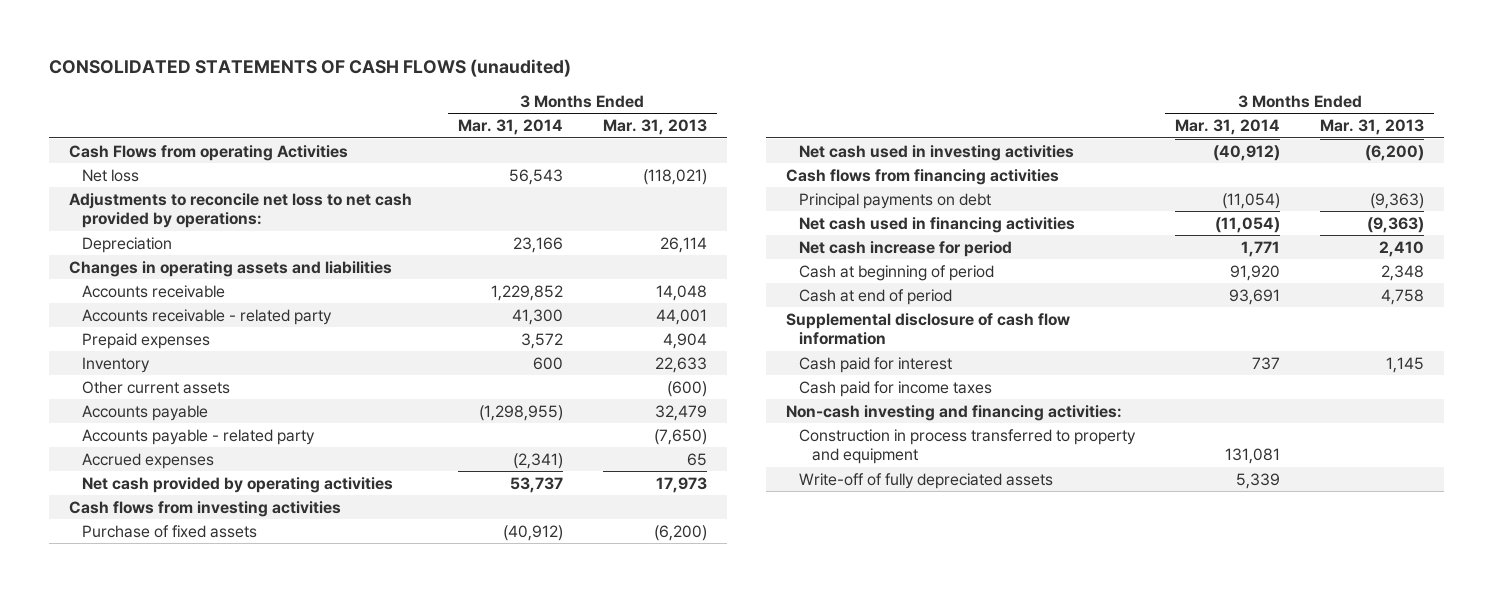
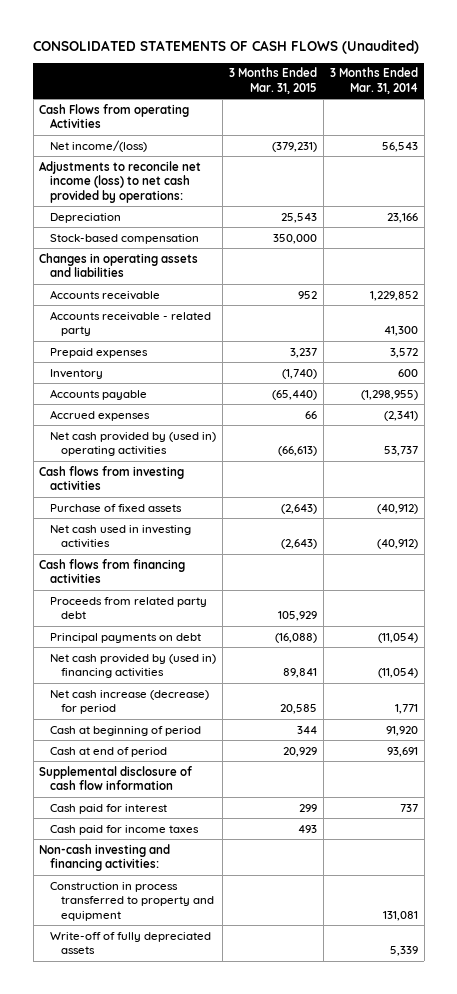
- CONSOLIDATED STATEMENTS OF CASH FLOWS (unaudited)
+ CONSOLIDATED STATEMENTS OF CASH FLOWS (Unaudited)
- | 3 Months Ended Mar. 31, 2014 | 3 Months Ended Mar. 31, 2013
+ | 3 Months Ended Mar. 31, 2015 | 3 Months Ended Mar. 31, 2014
- Net loss | 56,543 | (118,021)
- Adjustments to reconcile net loss to net cash provided by operations:
+ Net income/(loss) | (379,231) | 56,543
+ Adjustments to reconcile net income (loss) to net cash provided by operations:
+ Stock-based compensation | 350,000 |
- Other current assets | | (600)
- Accounts payable - related party | | (7,650)
- Net cash provided by operating activities | 53,737 | 17,973
+ Net cash provided by (used in) operating activities | (66,613) | 53,737
+ Proceeds from related party debt | 105,929 |
- Net cash used in financing activities | (11,054) | (9,363)
- Net cash increase for period | 1,771 | 2,410
+ Net cash provided by (used in) financing activities | 89,841 | (11,054)
+ Net cash increase (decrease) for period | 20,585 | 1,771

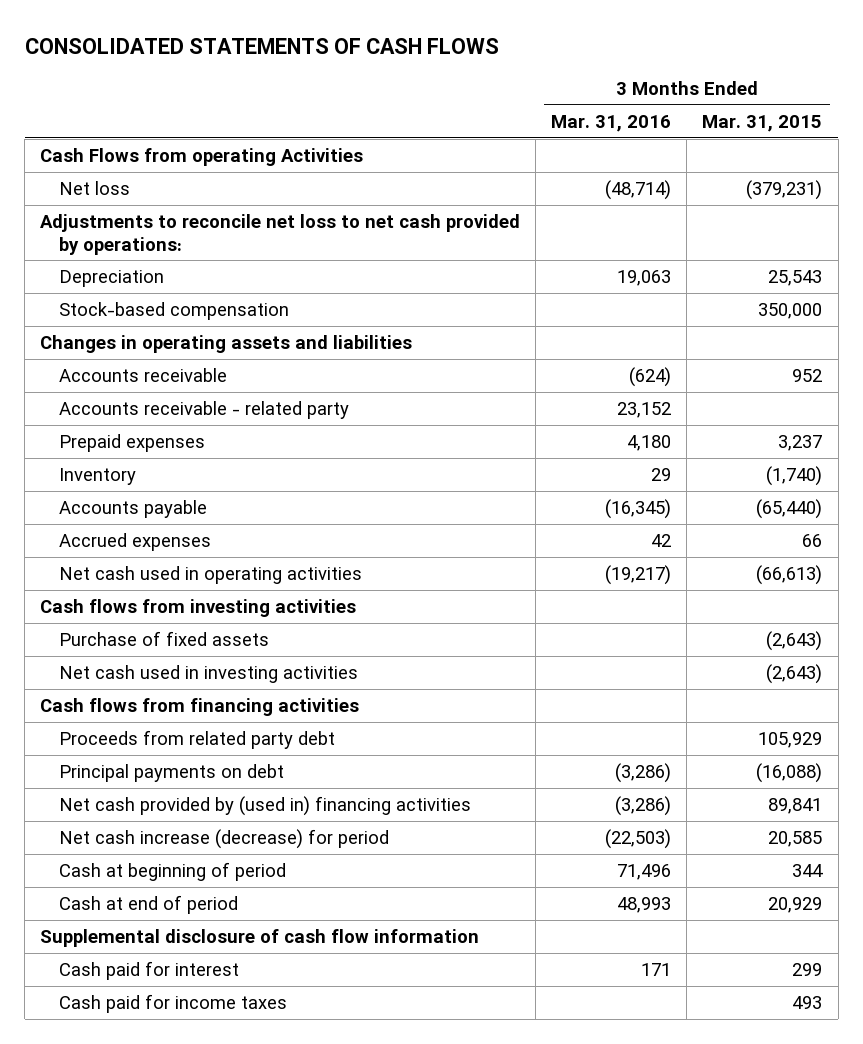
- CONSOLIDATED STATEMENTS OF CASH FLOWS (Unaudited)
+ CONSOLIDATED STATEMENTS OF CASH FLOWS
- | 3 Months Ended Mar. 31, 2015 | 3 Months Ended Mar. 31, 2014
+ | 3 Months Ended Mar. 31, 2016 | 3 Months Ended Mar. 31, 2015
- Net income/(loss) | (379,231) | 56,543
- Adjustments to reconcile net income (loss) to net cash provided by operations:
+ Net loss | (48,714) | (379,231)
+ Adjustments to reconcile net loss to net cash provided by operations:
- Net cash provided by (used in) operating activities | (66,613) | 53,737
+ Net cash used in operating activities | (19,217) | (66,613)
- Non-cash investing and financing activities:
- Construction in process transferred to property and equipment | | 131,081
- Write-off of fully depreciated assets | | 5,339

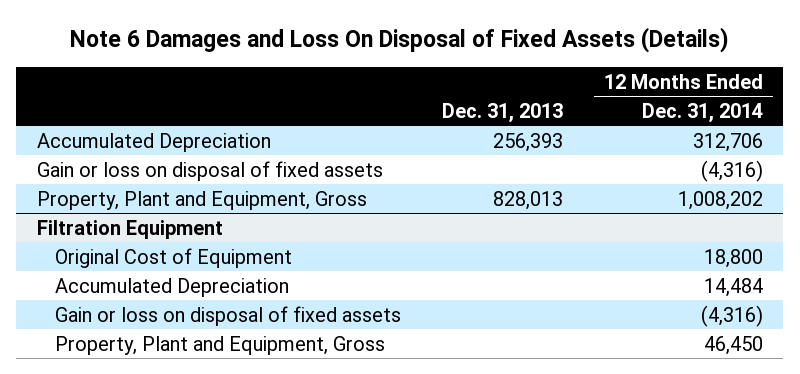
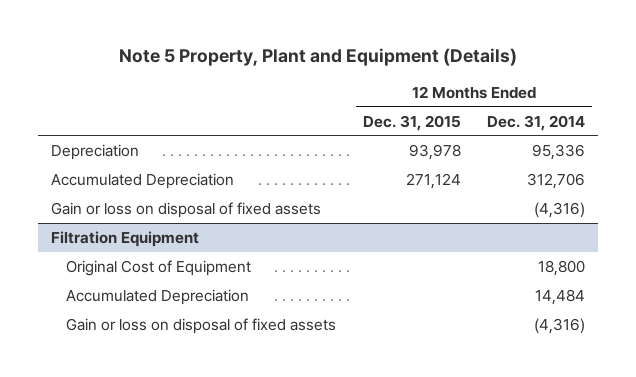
- Note 6 Damages and Loss On Disposal of Fixed Assets (Details)
+ Note 5 Property, Plant and Equipment (Details)
- | Dec. 31, 2013 | 12 Months Ended Dec. 31, 2014
+ | 12 Months Ended Dec. 31, 2015 | 12 Months Ended Dec. 31, 2014
+ Depreciation | 93,978 | 95,336
- Property, Plant and Equipment, Gross | 828,013 | 1,008,202
@ Filtration Equipment
- Property, Plant and Equipment, Gross | | 46,450

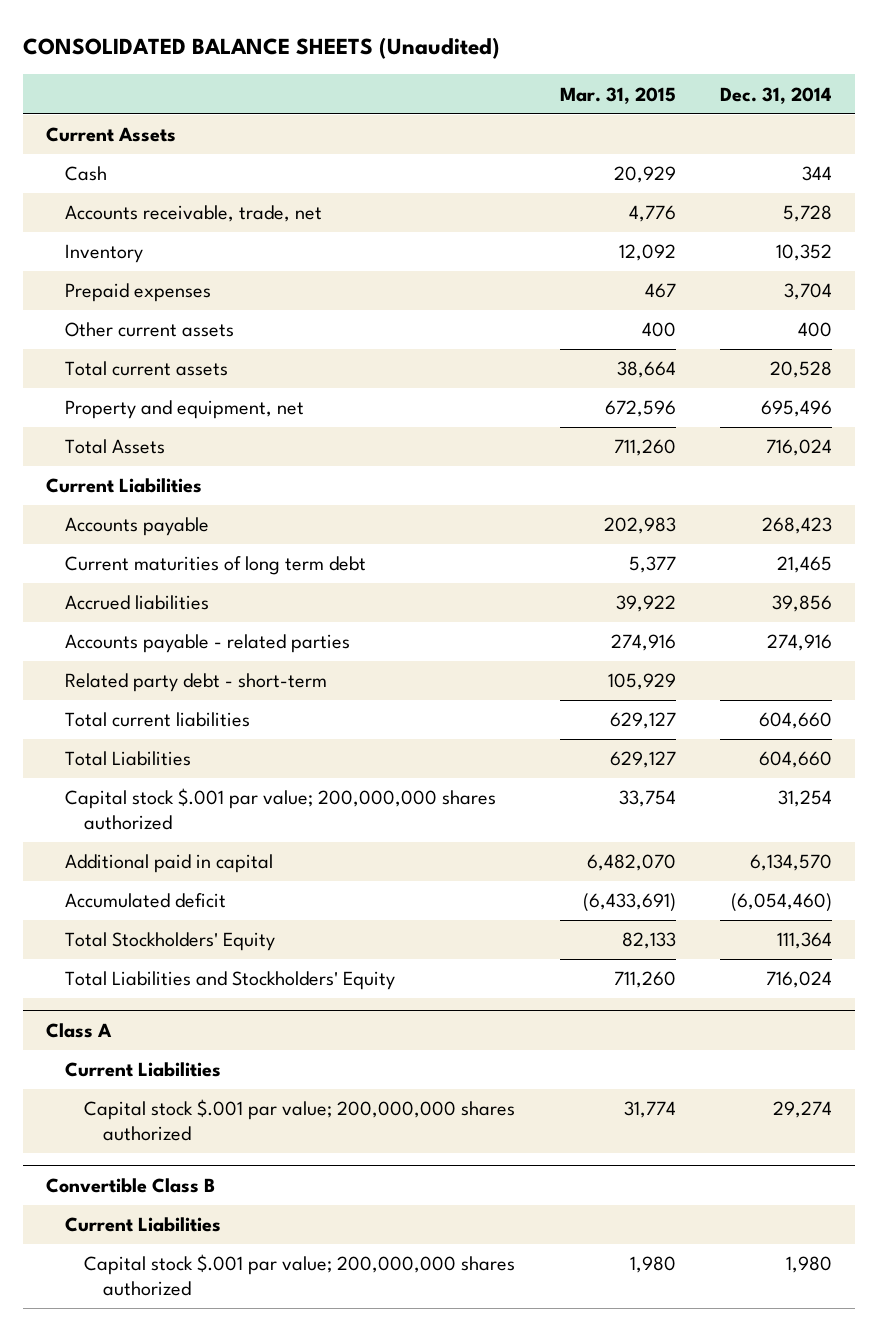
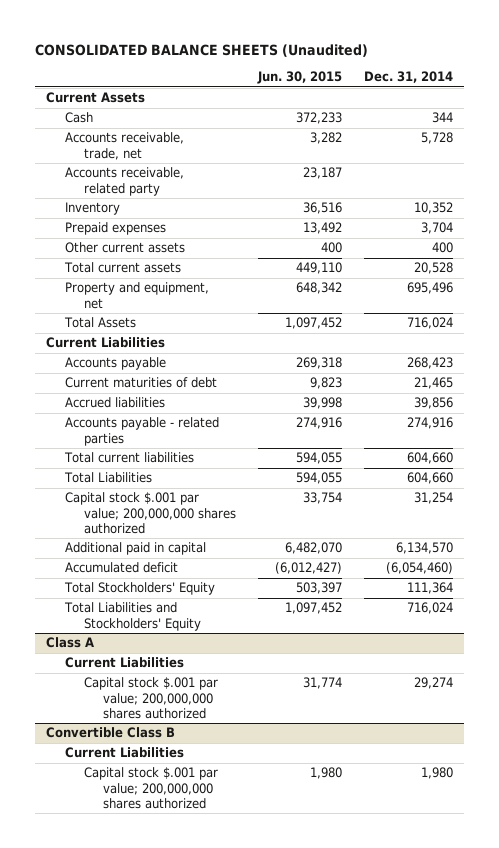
- | Mar. 31, 2015 | Dec. 31, 2014
+ | Jun. 30, 2015 | Dec. 31, 2014
+ Accounts receivable, related party | 23,187 |
- Current maturities of long term debt | 5,377 | 21,465
+ Current maturities of debt | 9,823 | 21,465
- Related party debt - short-term | 105,929 |

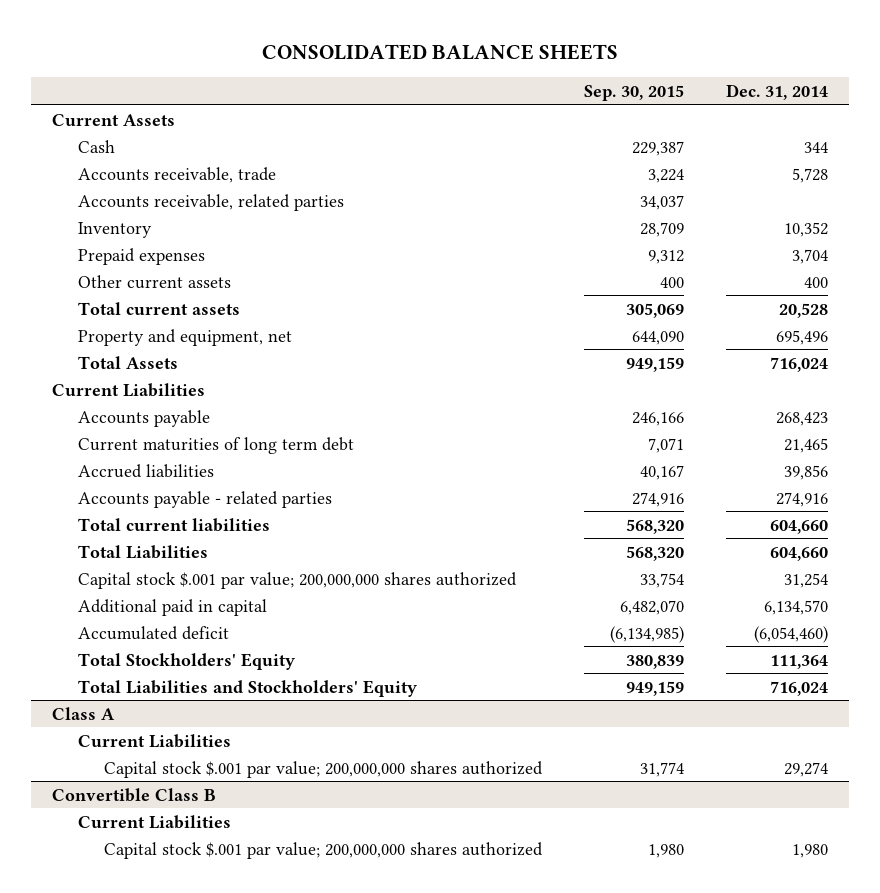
- CONSOLIDATED BALANCE SHEETS (Unaudited)
+ CONSOLIDATED BALANCE SHEETS
- | Jun. 30, 2015 | Dec. 31, 2014
+ | Sep. 30, 2015 | Dec. 31, 2014
- Accounts receivable, trade, net | 3,282 | 5,728
- Accounts receivable, related party | 23,187 |
+ Accounts receivable, trade | 3,224 | 5,728
+ Accounts receivable, related parties | 34,037 |
- Current maturities of debt | 9,823 | 21,465
+ Current maturities of long term debt | 7,071 | 21,465

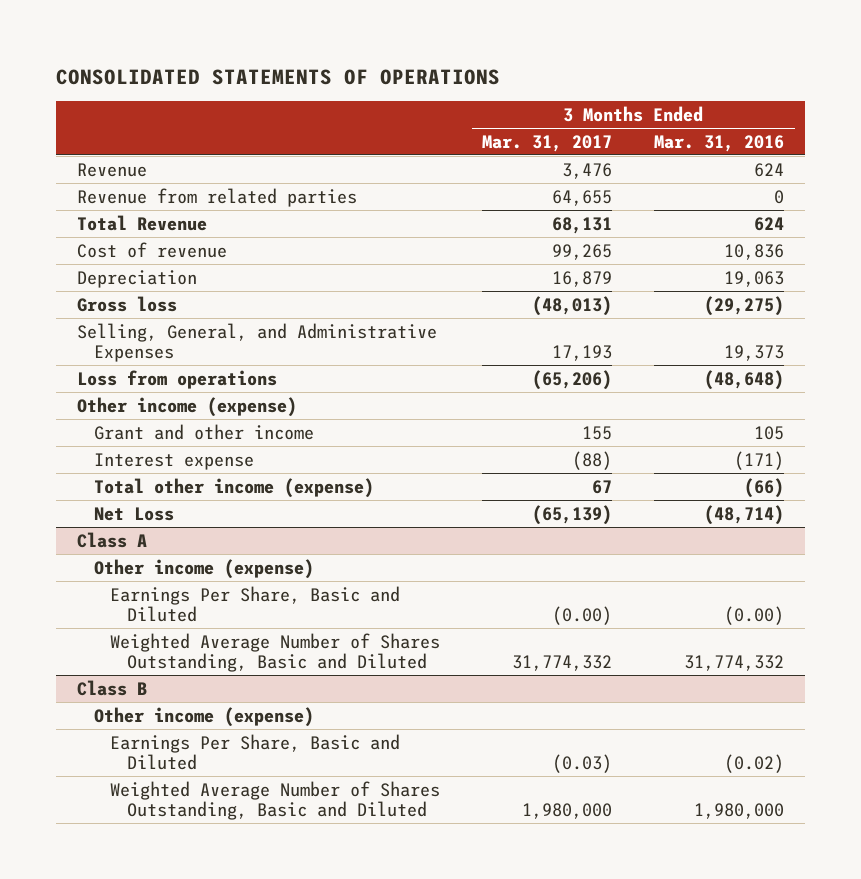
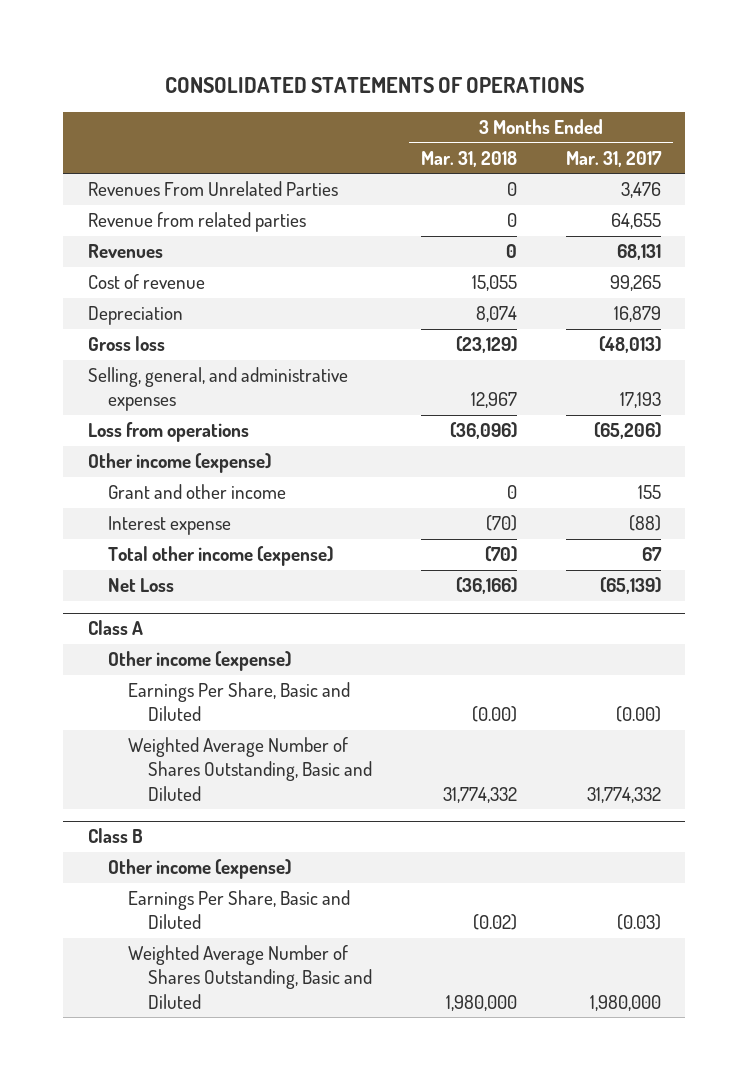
- | 3 Months Ended Mar. 31, 2017 | 3 Months Ended Mar. 31, 2016
+ | 3 Months Ended Mar. 31, 2018 | 3 Months Ended Mar. 31, 2017
- Revenue | 3,476 | 624
+ Revenues From Unrelated Parties | 0 | 3,476
- Total Revenue | 68,131 | 624
+ Revenues | 0 | 68,131
- Selling, General, and Administrative Expenses | 17,193 | 19,373
+ Selling, general, and administrative expenses | 12,967 | 17,193

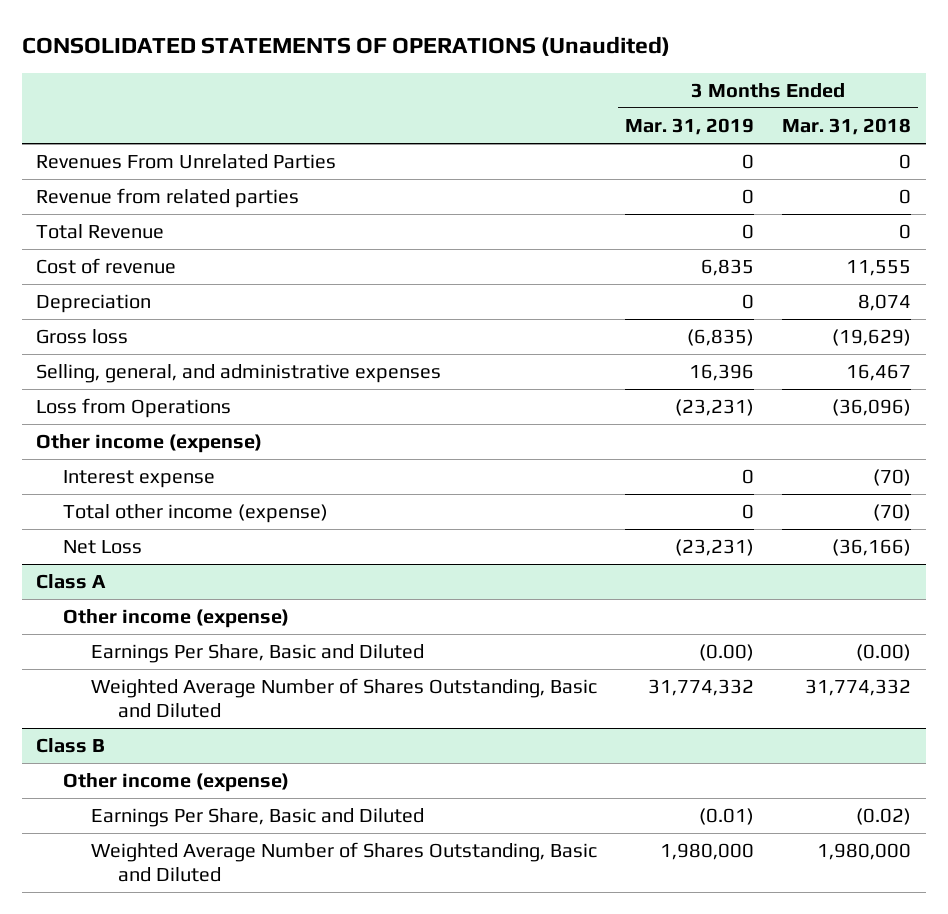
- CONSOLIDATED STATEMENTS OF OPERATIONS
+ CONSOLIDATED STATEMENTS OF OPERATIONS (Unaudited)
- | 3 Months Ended Mar. 31, 2018 | 3 Months Ended Mar. 31, 2017
+ | 3 Months Ended Mar. 31, 2019 | 3 Months Ended Mar. 31, 2018
- Revenues | 0 | 68,131
- Cost of revenue | 15,055 | 99,265
+ Total Revenue | 0 | 0
+ Cost of revenue | 6,835 | 11,555
- Gross loss | (23,129) | (48,013)
- Selling, general, and administrative expenses | 12,967 | 17,193
- Loss from operations | (36,096) | (65,206)
+ Gross loss | (6,835) | (19,629)
+ Selling, general, and administrative expenses | 16,396 | 16,467
+ Loss from Operations | (23,231) | (36,096)
- Grant and other income | 0 | 155

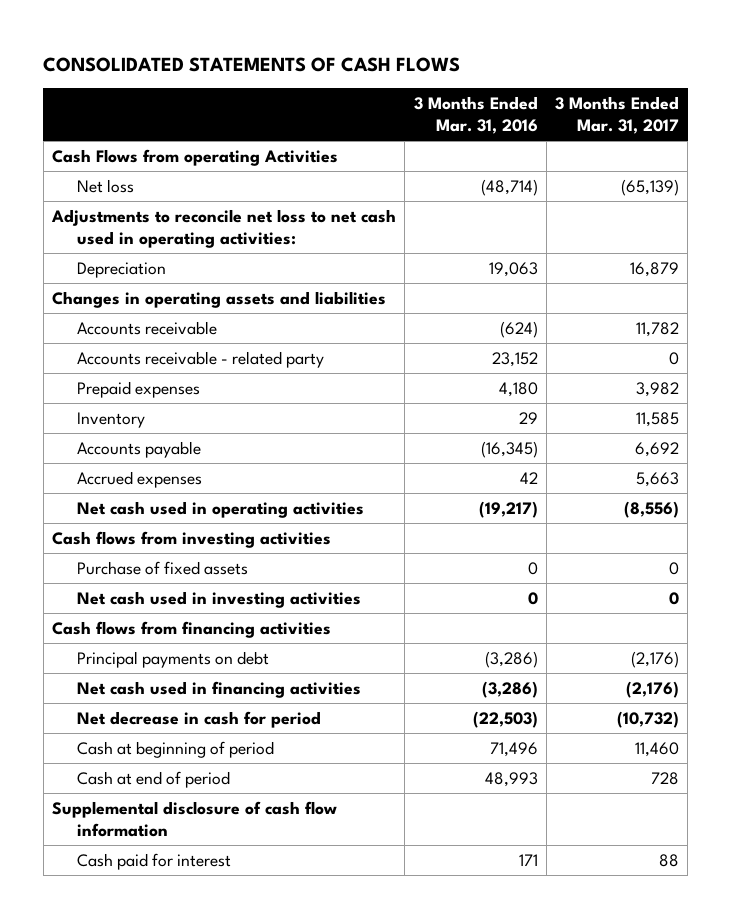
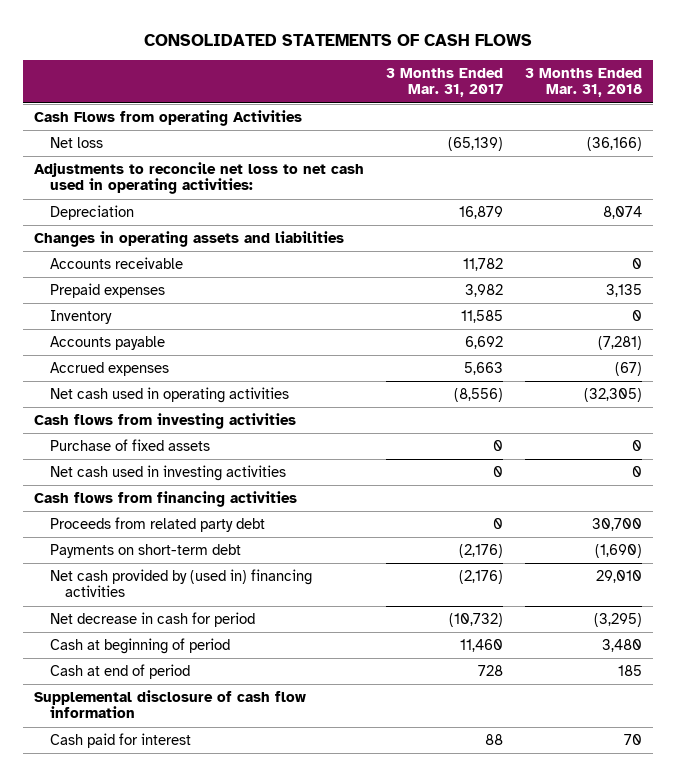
- | 3 Months Ended Mar. 31, 2016 | 3 Months Ended Mar. 31, 2017
+ | 3 Months Ended Mar. 31, 2017 | 3 Months Ended Mar. 31, 2018
- Accounts receivable - related party | 23,152 | 0
- Principal payments on debt | (3,286) | (2,176)
- Net cash used in financing activities | (3,286) | (2,176)
+ Proceeds from related party debt | 0 | 30,700
+ Payments on short-term debt | (2,176) | (1,690)
+ Net cash provided by (used in) financing activities | (2,176) | 29,010

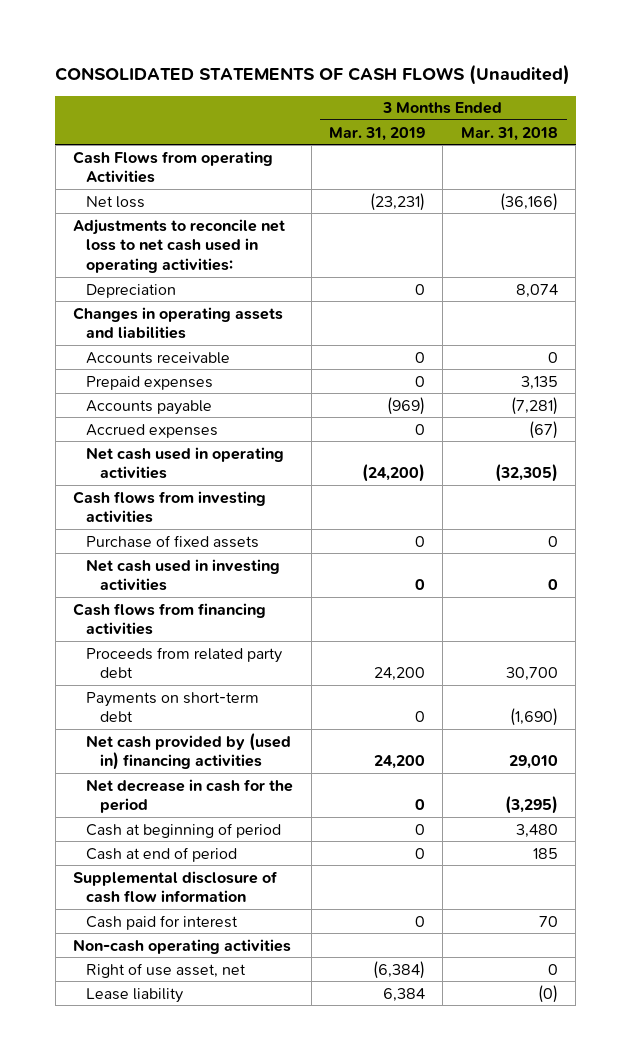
- CONSOLIDATED STATEMENTS OF CASH FLOWS
+ CONSOLIDATED STATEMENTS OF CASH FLOWS (Unaudited)
- | 3 Months Ended Mar. 31, 2017 | 3 Months Ended Mar. 31, 2018
+ | 3 Months Ended Mar. 31, 2019 | 3 Months Ended Mar. 31, 2018
- Inventory | 11,585 | 0
- Net decrease in cash for period | (10,732) | (3,295)
+ Net decrease in cash for the period | 0 | (3,295)
+ Non-cash operating activities
+ Right of use asset, net | (6,384) | 0
+ Lease liability | 6,384 | (0)

